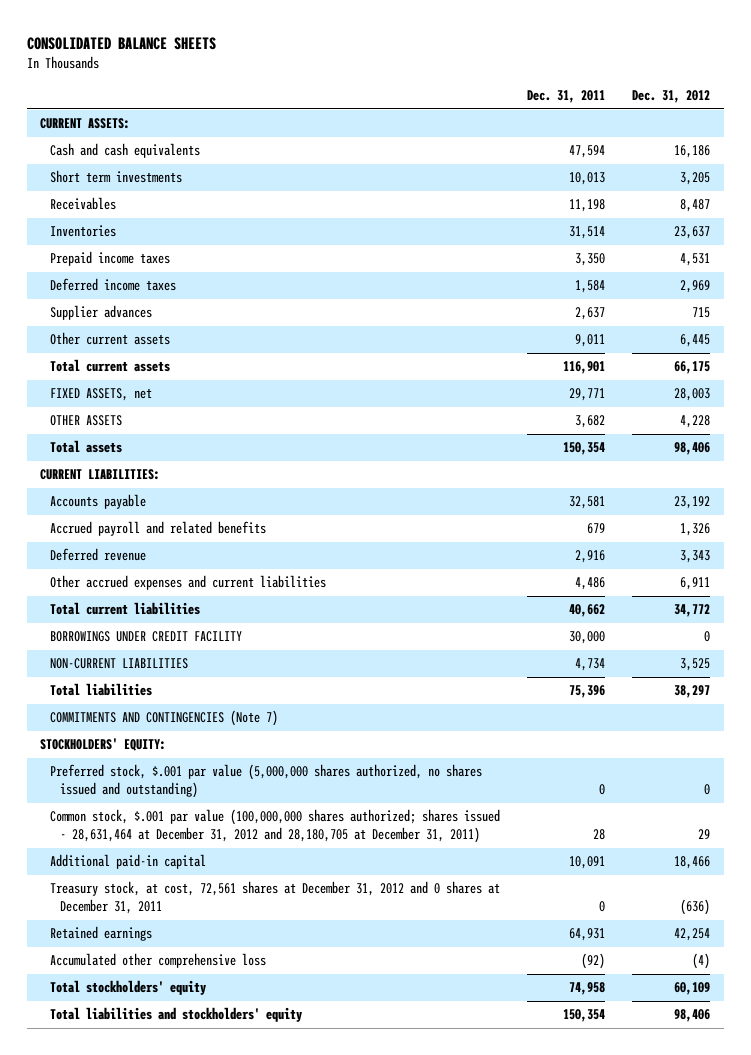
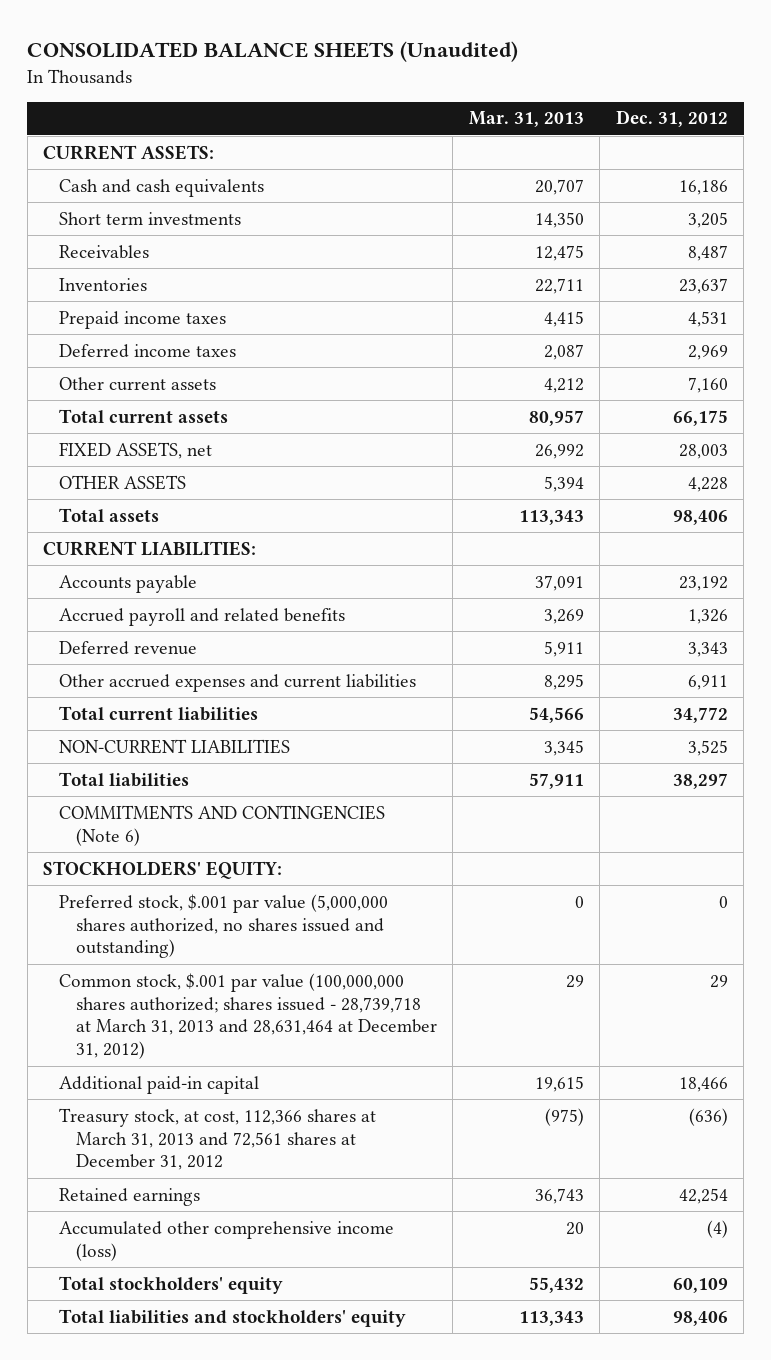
- CONSOLIDATED BALANCE SHEETS
+ CONSOLIDATED BALANCE SHEETS (Unaudited)
- | Dec. 31, 2011 | Dec. 31, 2012
+ | Mar. 31, 2013 | Dec. 31, 2012
- Supplier advances | 2,637 | 715
- Other current assets | 9,011 | 6,445
+ Other current assets | 4,212 | 7,160
- BORROWINGS UNDER CREDIT FACILITY | 30,000 | 0
- COMMITMENTS AND CONTINGENCIES (Note 7)
+ COMMITMENTS AND CONTINGENCIES (Note 6)
- Common stock, $.001 par value (100,000,000 shares authorized; shares issued - 28,631,464 at December 31, 2012 and 28,180,705 at December 31, 2011) | 28 | 29
+ Common stock, $.001 par value (100,000,000 shares authorized; shares issued - 28,739,718 at March 31, 2013 and 28,631,464 at December 31, 2012) | 29 | 29
- Treasury stock, at cost, 72,561 shares at December 31, 2012 and 0 shares at December 31, 2011 | 0 | (636)
+ Treasury stock, at cost, 112,366 shares at March 31, 2013 and 72,561 shares at December 31, 2012 | (975) | (636)
- Accumulated other comprehensive loss | (92) | (4)
+ Accumulated other comprehensive income (loss) | 20 | (4)

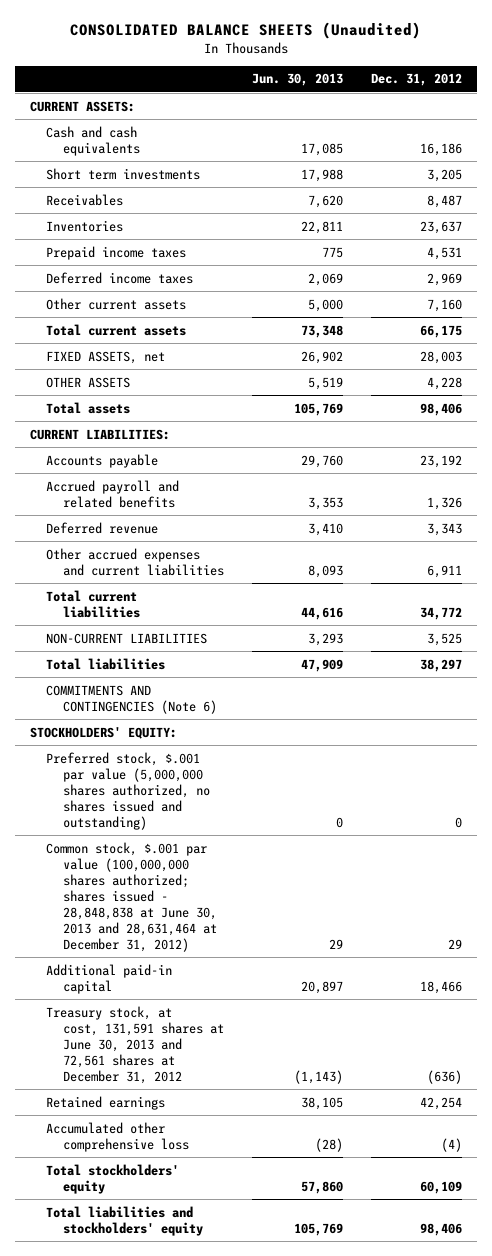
- | Mar. 31, 2013 | Dec. 31, 2012
+ | Jun. 30, 2013 | Dec. 31, 2012
- Common stock, $.001 par value (100,000,000 shares authorized; shares issued - 28,739,718 at March 31, 2013 and 28,631,464 at December 31, 2012) | 29 | 29
+ Common stock, $.001 par value (100,000,000 shares authorized; shares issued - 28,848,838 at June 30, 2013 and 28,631,464 at December 31, 2012) | 29 | 29
- Treasury stock, at cost, 112,366 shares at March 31, 2013 and 72,561 shares at December 31, 2012 | (975) | (636)
+ Treasury stock, at cost, 131,591 shares at June 30, 2013 and 72,561 shares at December 31, 2012 | (1,143) | (636)
- Accumulated other comprehensive income (loss) | 20 | (4)
+ Accumulated other comprehensive loss | (28) | (4)

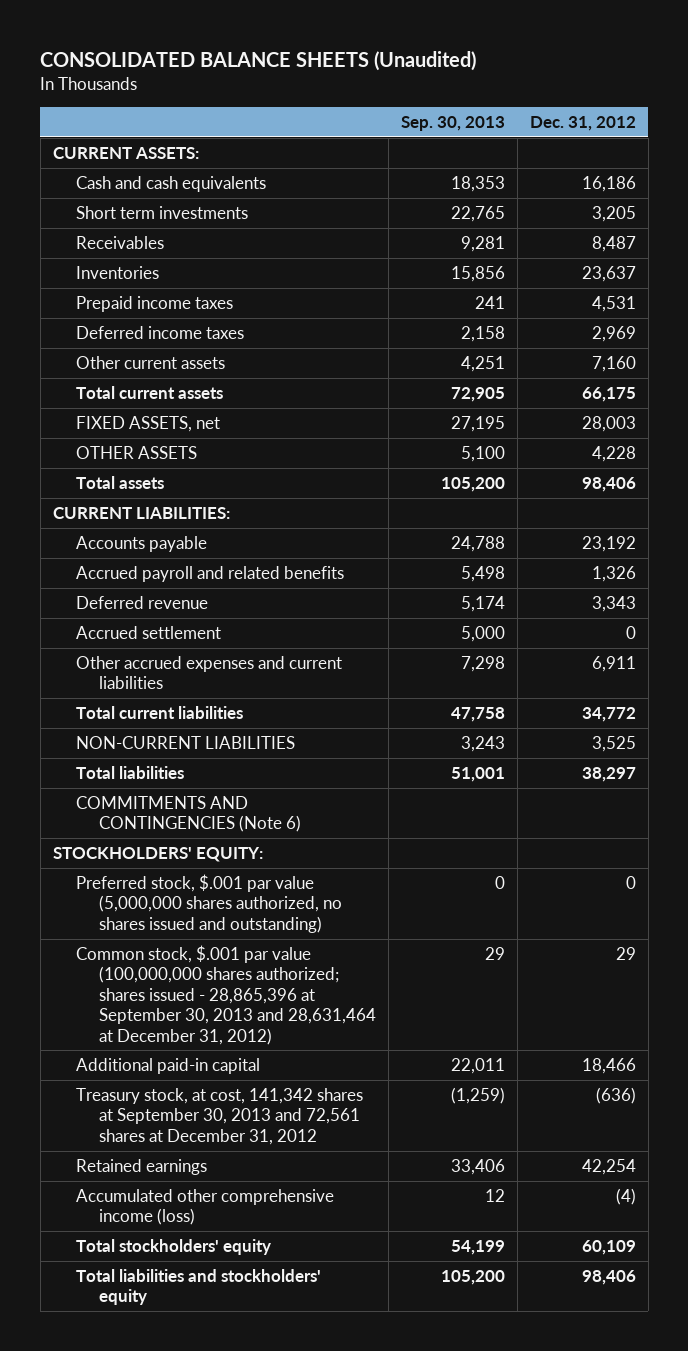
- | Jun. 30, 2013 | Dec. 31, 2012
+ | Sep. 30, 2013 | Dec. 31, 2012
+ Accrued settlement | 5,000 | 0
- Common stock, $.001 par value (100,000,000 shares authorized; shares issued - 28,848,838 at June 30, 2013 and 28,631,464 at December 31, 2012) | 29 | 29
+ Common stock, $.001 par value (100,000,000 shares authorized; shares issued - 28,865,396 at September 30, 2013 and 28,631,464 at December 31, 2012) | 29 | 29
- Treasury stock, at cost, 131,591 shares at June 30, 2013 and 72,561 shares at December 31, 2012 | (1,143) | (636)
+ Treasury stock, at cost, 141,342 shares at September 30, 2013 and 72,561 shares at December 31, 2012 | (1,259) | (636)
- Accumulated other comprehensive loss | (28) | (4)
+ Accumulated other comprehensive income (loss) | 12 | (4)

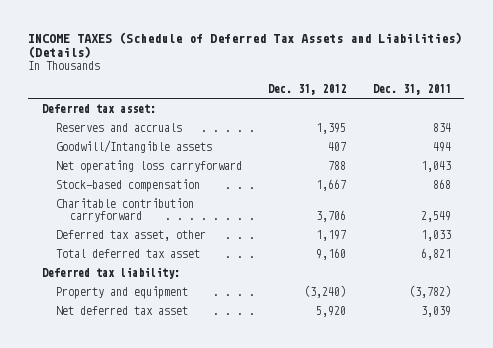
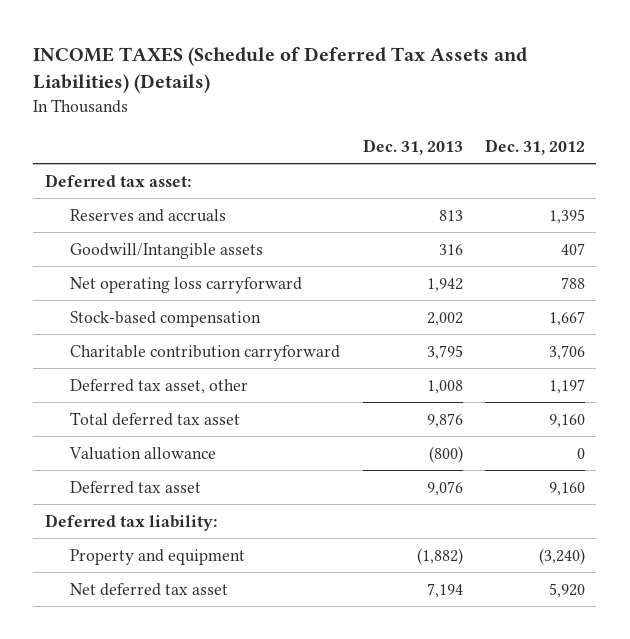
- | Dec. 31, 2012 | Dec. 31, 2011
+ | Dec. 31, 2013 | Dec. 31, 2012
+ Valuation allowance | (800) | 0
+ Deferred tax asset | 9,076 | 9,160

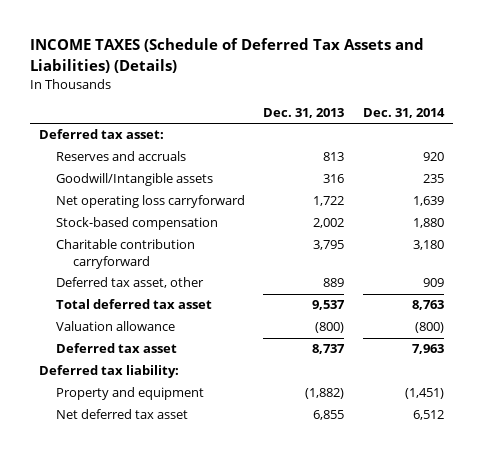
- | Dec. 31, 2013 | Dec. 31, 2012
+ | Dec. 31, 2013 | Dec. 31, 2014
- Net operating loss carryforward | 1,942 | 788
+ Net operating loss carryforward | 1,722 | 1,639
- Deferred tax asset, other | 1,008 | 1,197
- Total deferred tax asset | 9,876 | 9,160
+ Deferred tax asset, other | 889 | 909
+ Total deferred tax asset | 9,537 | 8,763
- Deferred tax asset | 9,076 | 9,160
+ Deferred tax asset | 8,737 | 7,963
- Net deferred tax asset | 7,194 | 5,920
+ Net deferred tax asset | 6,855 | 6,512

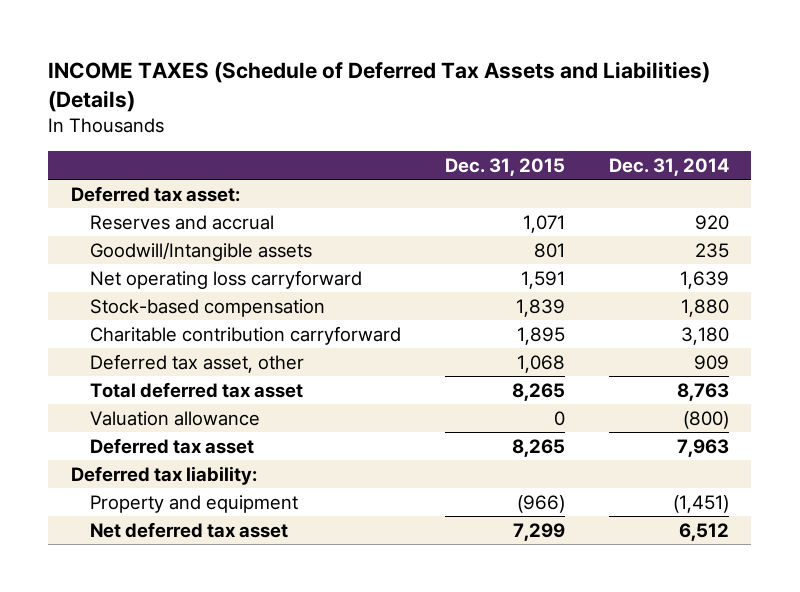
- | Dec. 31, 2013 | Dec. 31, 2014
+ | Dec. 31, 2015 | Dec. 31, 2014
- Reserves and accruals | 813 | 920
+ Reserves and accrual | 1,071 | 920

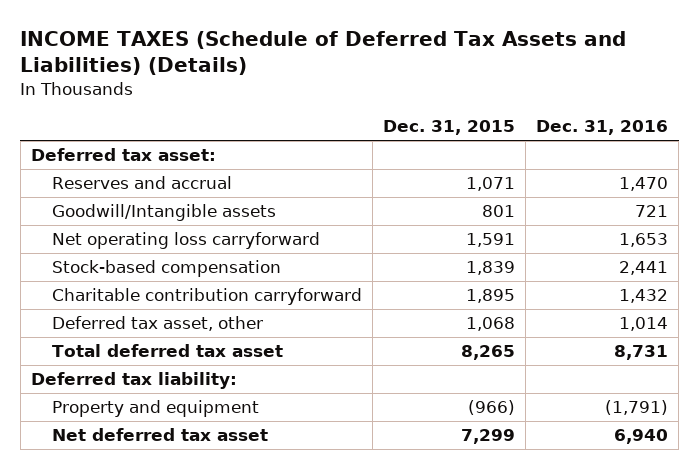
- | Dec. 31, 2015 | Dec. 31, 2014
+ | Dec. 31, 2015 | Dec. 31, 2016
- Valuation allowance | 0 | (800)
- Deferred tax asset | 8,265 | 7,963

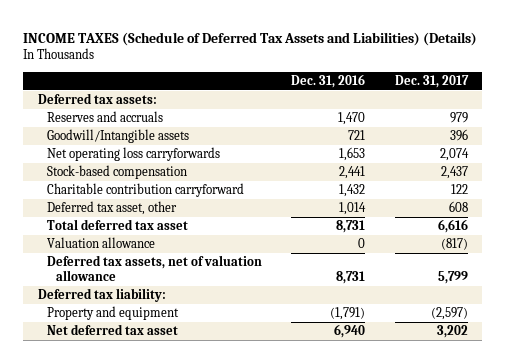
- | Dec. 31, 2015 | Dec. 31, 2016
+ | Dec. 31, 2016 | Dec. 31, 2017
- Deferred tax asset:
- Reserves and accrual | 1,071 | 1,470
+ Deferred tax assets:
+ Reserves and accruals | 1,470 | 979
- Net operating loss carryforward | 1,591 | 1,653
+ Net operating loss carryforwards | 1,653 | 2,074
+ Valuation allowance | 0 | (817)
+ Deferred tax assets, net of valuation allowance | 8,731 | 5,799

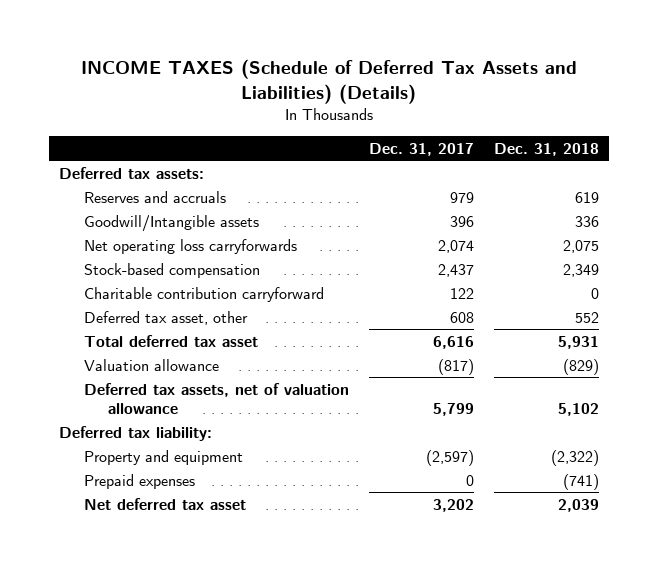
- | Dec. 31, 2016 | Dec. 31, 2017
+ | Dec. 31, 2017 | Dec. 31, 2018
+ Prepaid expenses | 0 | (741)

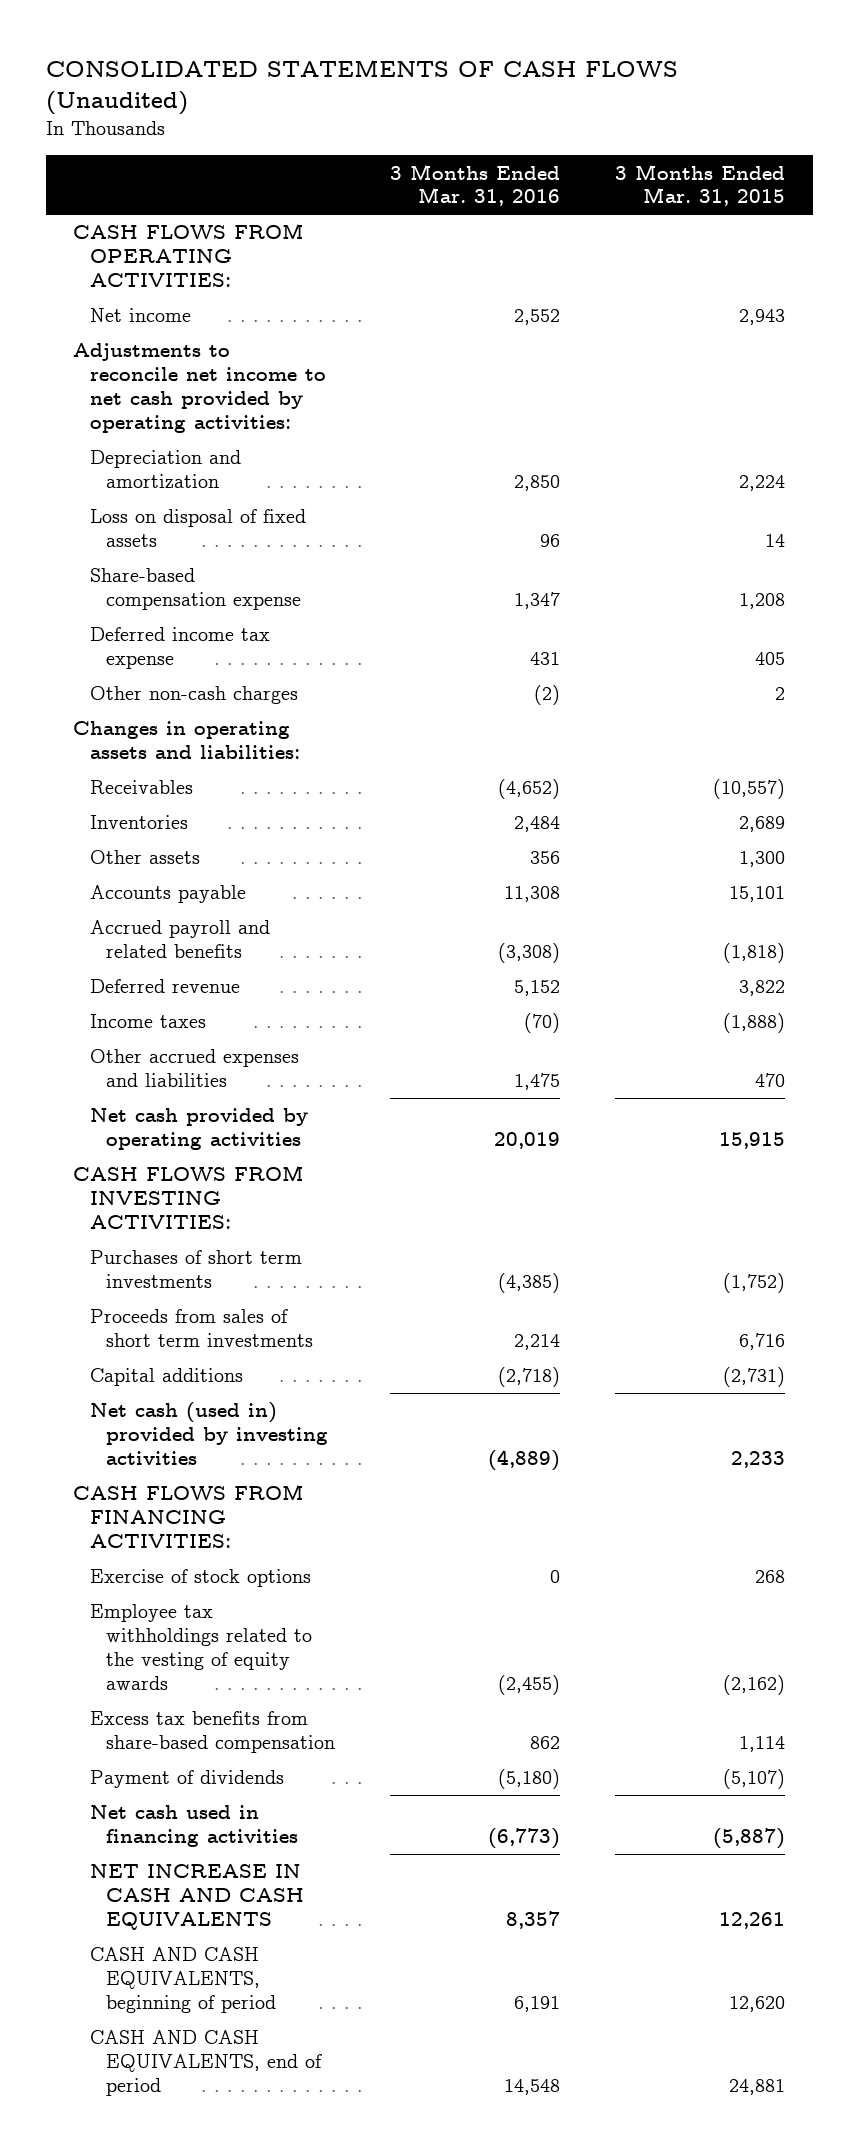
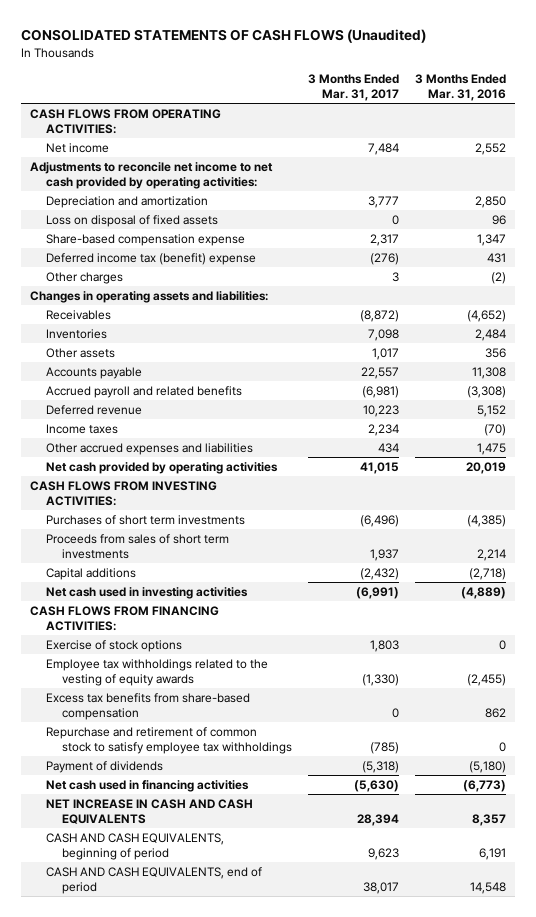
- | 3 Months Ended Mar. 31, 2016 | 3 Months Ended Mar. 31, 2015
+ | 3 Months Ended Mar. 31, 2017 | 3 Months Ended Mar. 31, 2016
- Deferred income tax expense | 431 | 405
- Other non-cash charges | (2) | 2
+ Deferred income tax (benefit) expense | (276) | 431
+ Other charges | 3 | (2)
- Net cash (used in) provided by investing activities | (4,889) | 2,233
+ Net cash used in investing activities | (6,991) | (4,889)
+ Repurchase and retirement of common stock to satisfy employee tax withholdings | (785) | 0

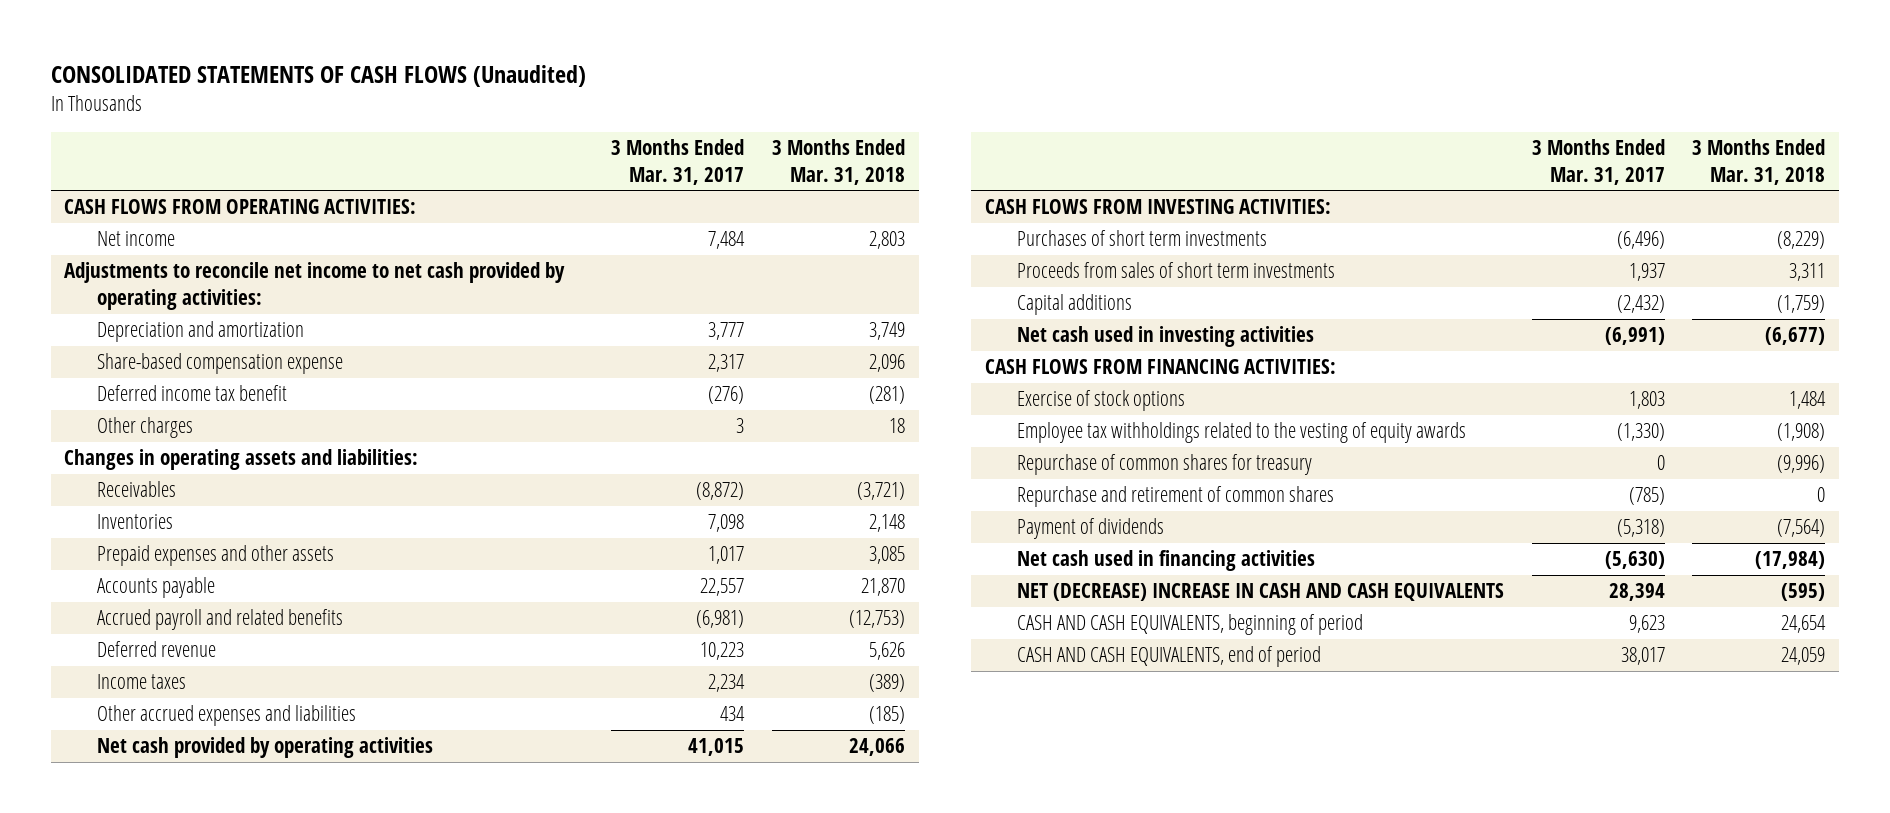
- | 3 Months Ended Mar. 31, 2017 | 3 Months Ended Mar. 31, 2016
+ | 3 Months Ended Mar. 31, 2017 | 3 Months Ended Mar. 31, 2018
- Loss on disposal of fixed assets | 0 | 96
- Deferred income tax (benefit) expense | (276) | 431
+ Deferred income tax benefit | (276) | (281)
- Other assets | 1,017 | 356
+ Prepaid expenses and other assets | 1,017 | 3,085
- Excess tax benefits from share-based compensation | 0 | 862
- Repurchase and retirement of common stock to satisfy employee tax withholdings | (785) | 0
+ Repurchase of common shares for treasury | 0 | (9,996)
+ Repurchase and retirement of common shares | (785) | 0
- NET INCREASE IN CASH AND CASH EQUIVALENTS | 28,394 | 8,357
+ NET (DECREASE) INCREASE IN CASH AND CASH EQUIVALENTS | 28,394 | (595)

